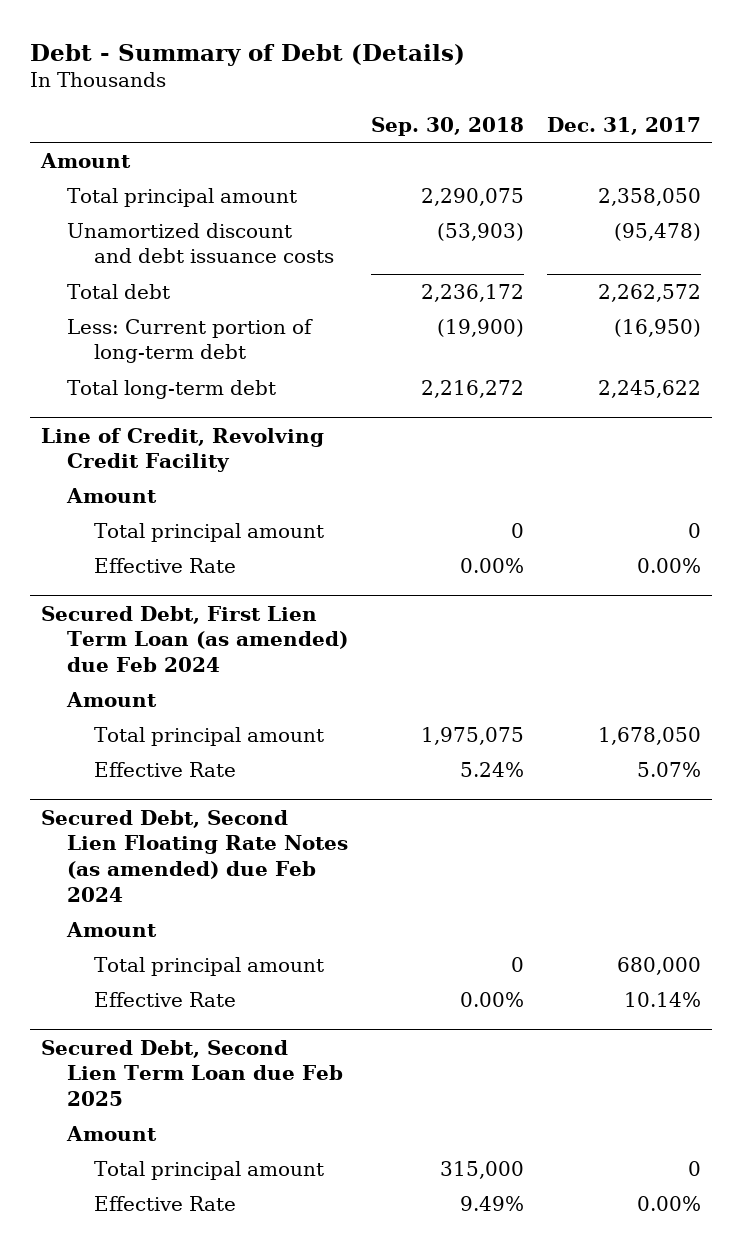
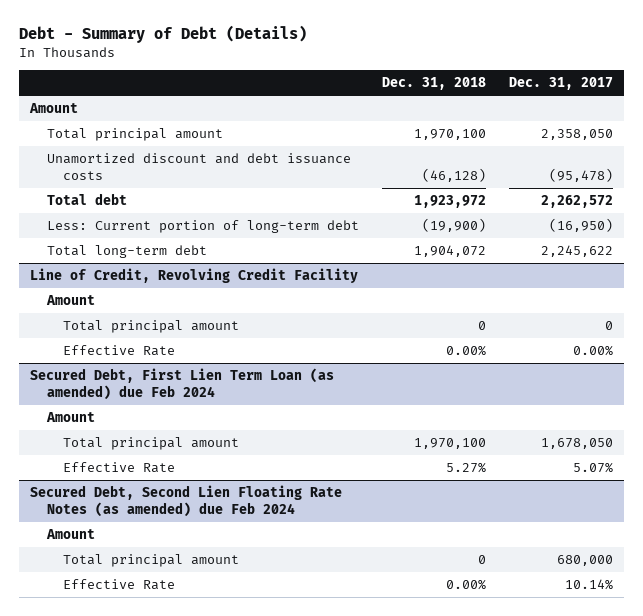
- | Sep. 30, 2018 | Dec. 31, 2017
+ | Dec. 31, 2018 | Dec. 31, 2017
- Secured Debt, Second Lien Term Loan due Feb 2025
- Amount
- Total principal amount | 315,000 | 0
- Effective Rate | 9.49% | 0.00%

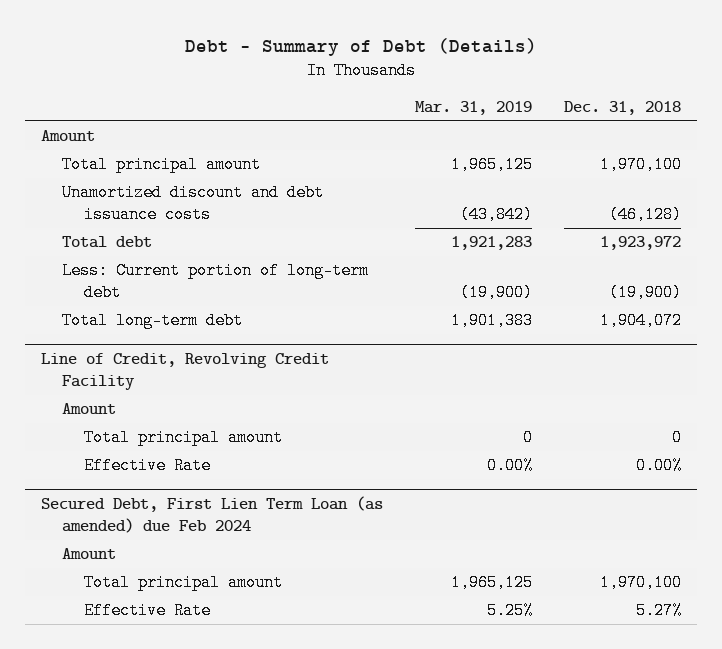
- | Dec. 31, 2018 | Dec. 31, 2017
+ | Mar. 31, 2019 | Dec. 31, 2018
- Secured Debt, Second Lien Floating Rate Notes (as amended) due Feb 2024
- Amount
- Total principal amount | 0 | 680,000
- Effective Rate | 0.00% | 10.14%

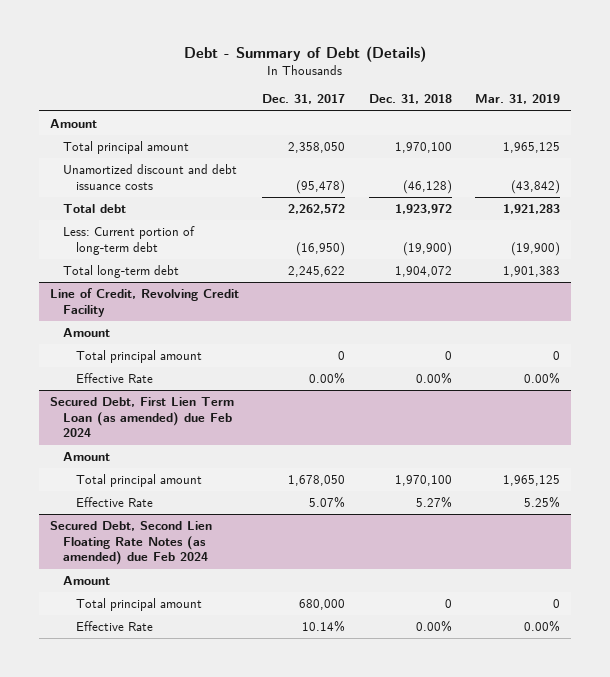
- | Mar. 31, 2019 | Dec. 31, 2018
+ | Dec. 31, 2017 | Dec. 31, 2018 | Mar. 31, 2019
+ Secured Debt, Second Lien Floating Rate Notes (as amended) due Feb 2024
+ Amount
+ Total principal amount | 680,000 | 0 | 0
+ Effective Rate | 10.14% | 0.00% | 0.00%

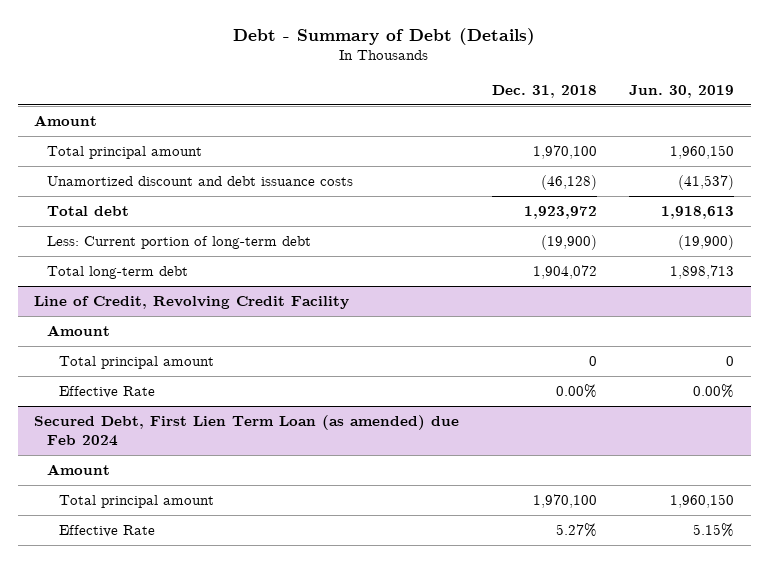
- | Dec. 31, 2017 | Dec. 31, 2018 | Mar. 31, 2019
+ | Dec. 31, 2018 | Jun. 30, 2019
- Secured Debt, Second Lien Floating Rate Notes (as amended) due Feb 2024
- Amount
- Total principal amount | 680,000 | 0 | 0
- Effective Rate | 10.14% | 0.00% | 0.00%

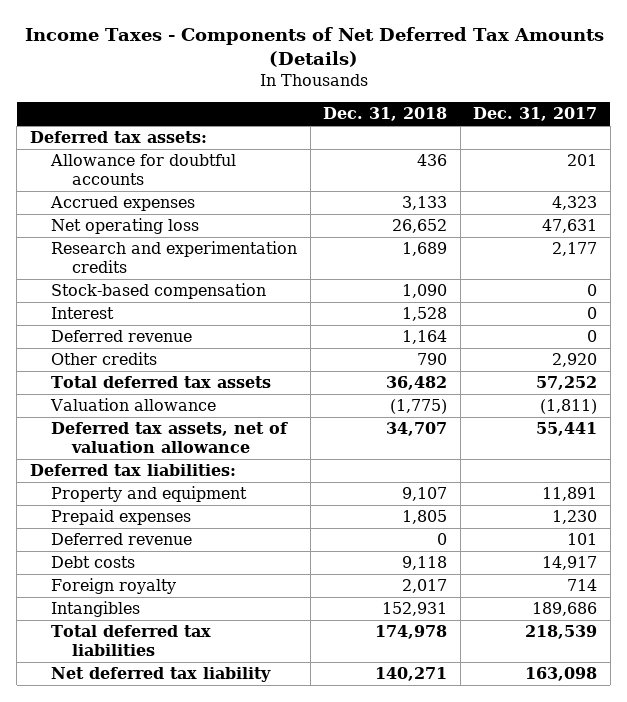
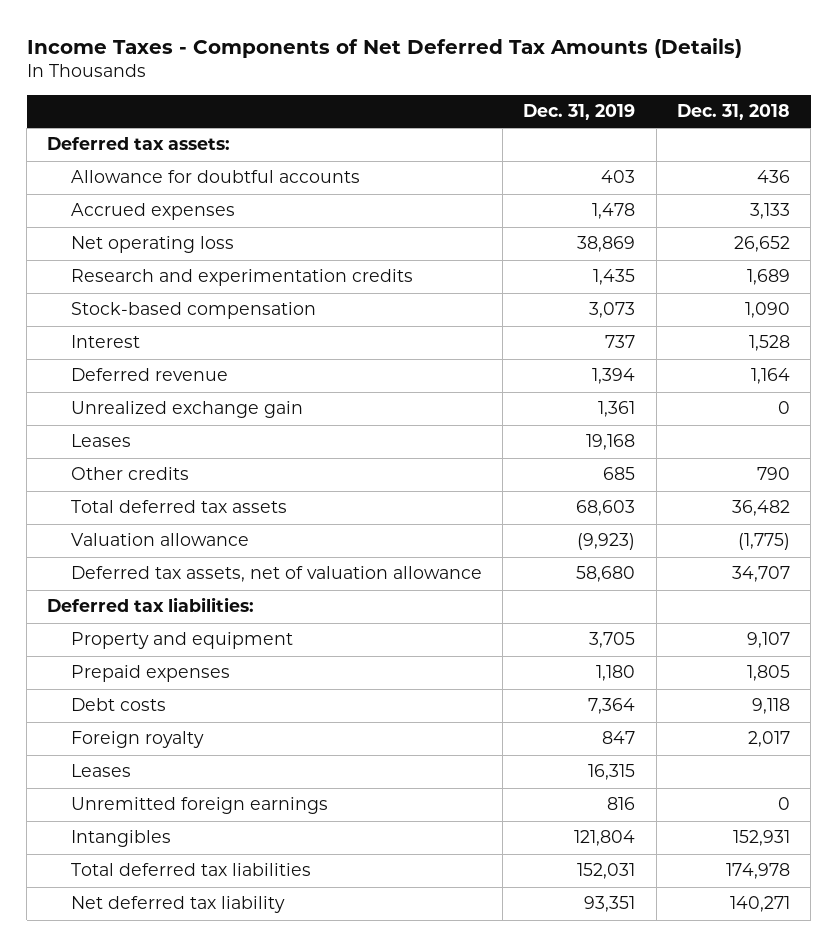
- | Dec. 31, 2018 | Dec. 31, 2017
+ | Dec. 31, 2019 | Dec. 31, 2018
+ Unrealized exchange gain | 1,361 | 0
+ Leases | 19,168 |
- Deferred revenue | 0 | 101
+ Leases | 16,315 |
+ Unremitted foreign earnings | 816 | 0

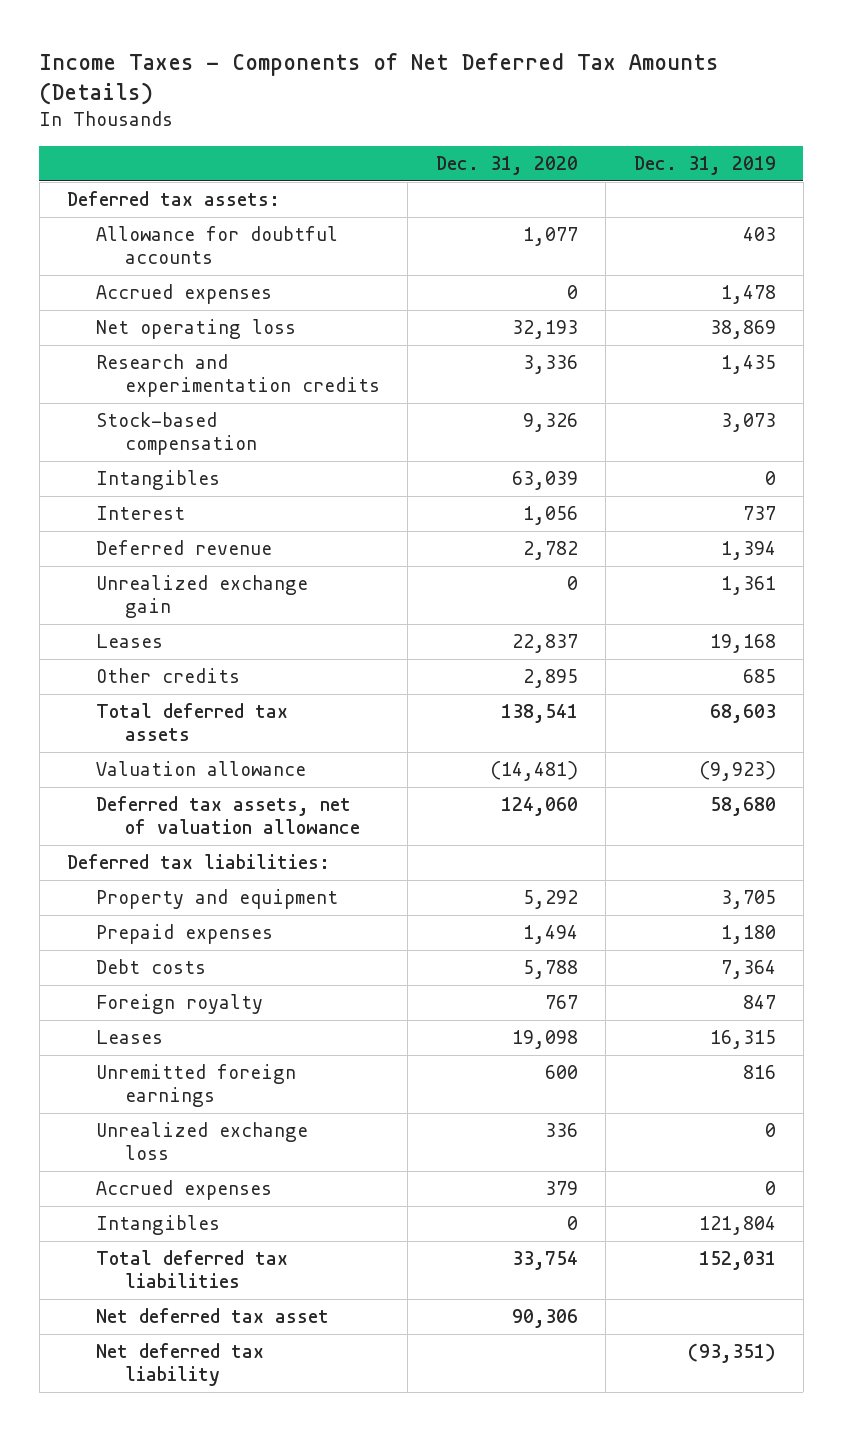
- | Dec. 31, 2019 | Dec. 31, 2018
+ | Dec. 31, 2020 | Dec. 31, 2019
+ Intangibles | 63,039 | 0
+ Unrealized exchange loss | 336 | 0
+ Accrued expenses | 379 | 0
- Net deferred tax liability | 93,351 | 140,271
+ Net deferred tax asset | 90,306 |
+ Net deferred tax liability | | (93,351)

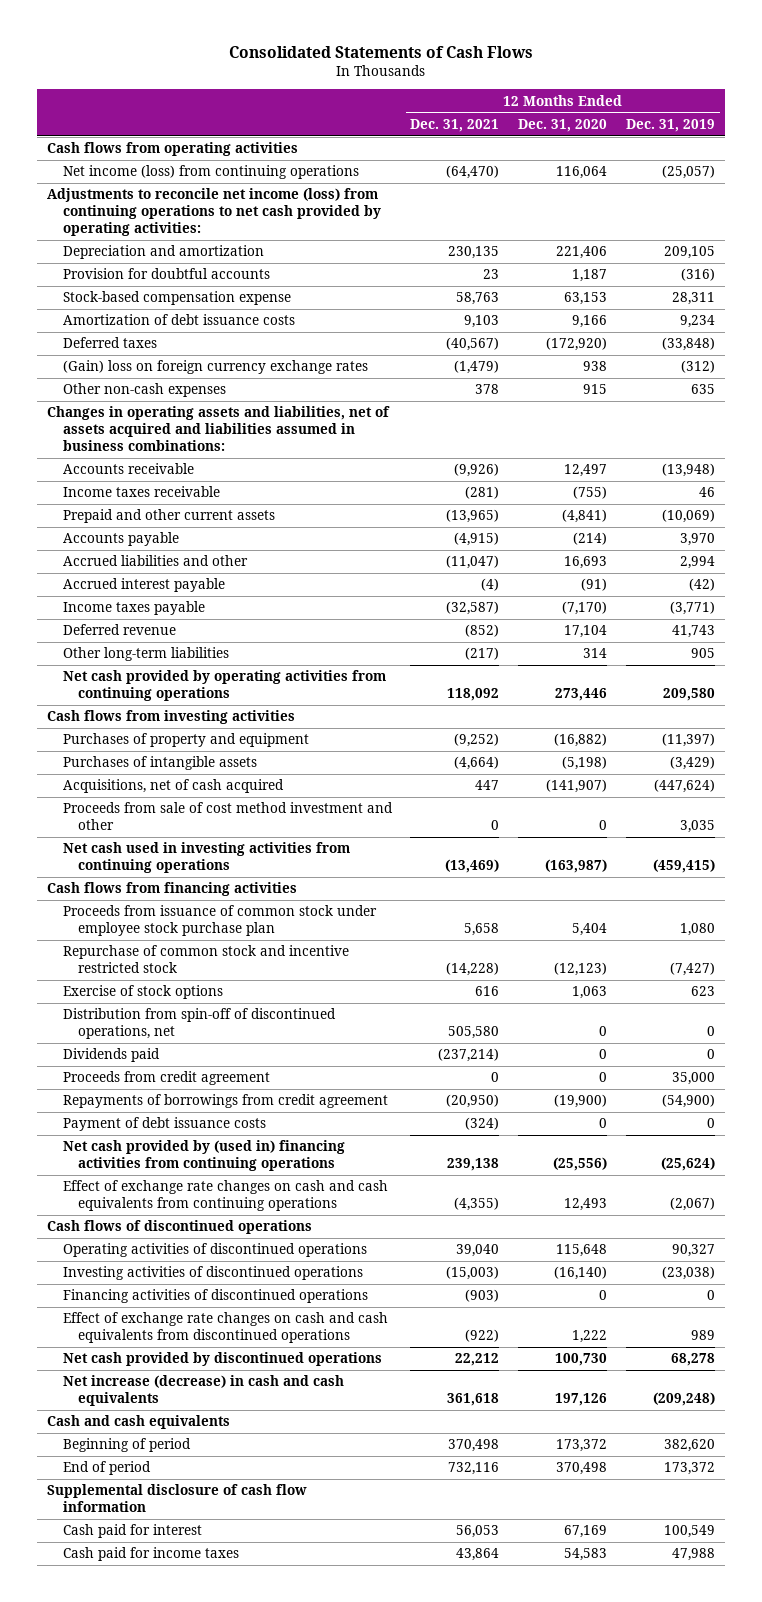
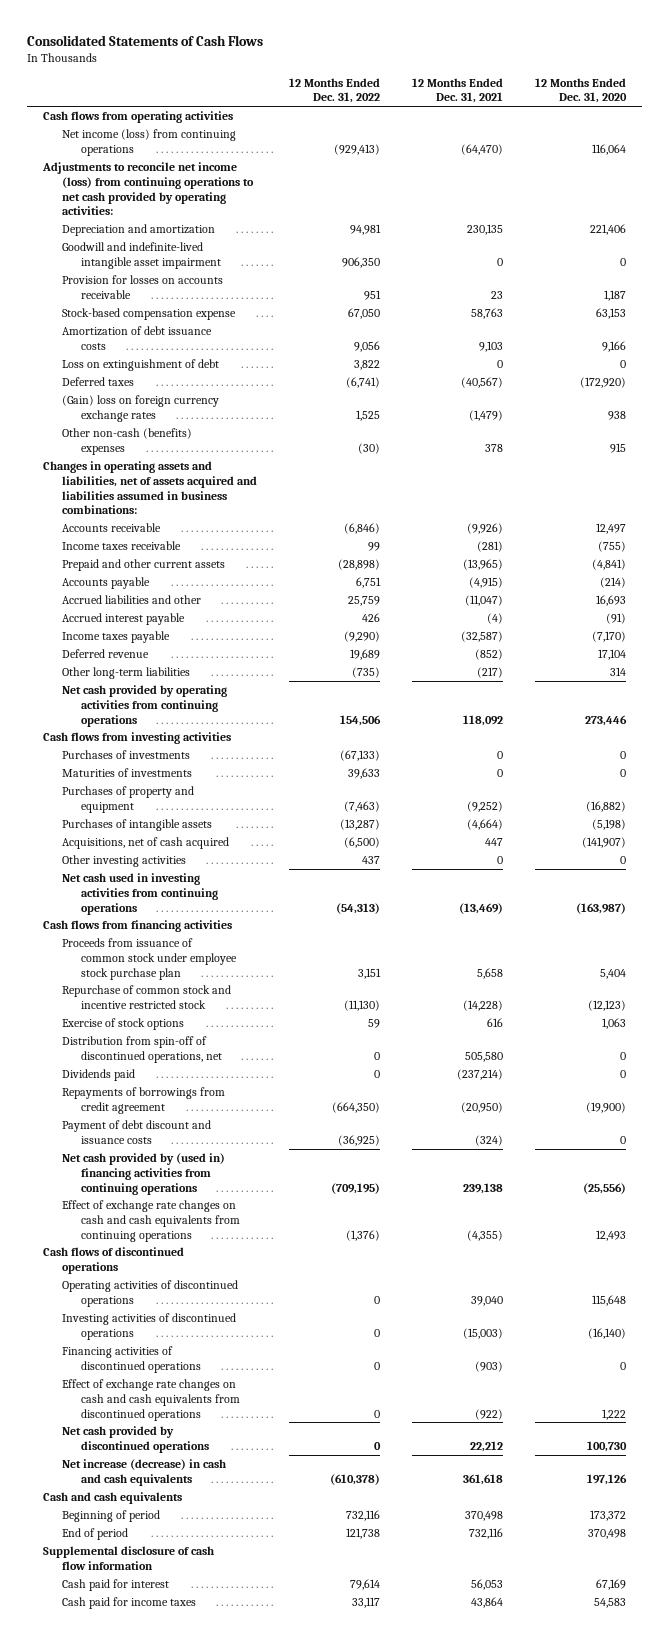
- | 12 Months Ended Dec. 31, 2021 | 12 Months Ended Dec. 31, 2020 | 12 Months Ended Dec. 31, 2019
+ | 12 Months Ended Dec. 31, 2022 | 12 Months Ended Dec. 31, 2021 | 12 Months Ended Dec. 31, 2020
- Provision for doubtful accounts | 23 | 1,187 | (316)
+ Goodwill and indefinite-lived intangible asset impairment | 906,350 | 0 | 0
+ Provision for losses on accounts receivable | 951 | 23 | 1,187
+ Loss on extinguishment of debt | 3,822 | 0 | 0
- Other non-cash expenses | 378 | 915 | 635
+ Other non-cash (benefits) expenses | (30) | 378 | 915
+ Purchases of investments | (67,133) | 0 | 0
+ Maturities of investments | 39,633 | 0 | 0
- Proceeds from sale of cost method investment and other | 0 | 0 | 3,035
+ Other investing activities | 437 | 0 | 0
- Proceeds from credit agreement | 0 | 0 | 35,000
- Payment of debt issuance costs | (324) | 0 | 0
+ Payment of debt discount and issuance costs | (36,925) | (324) | 0

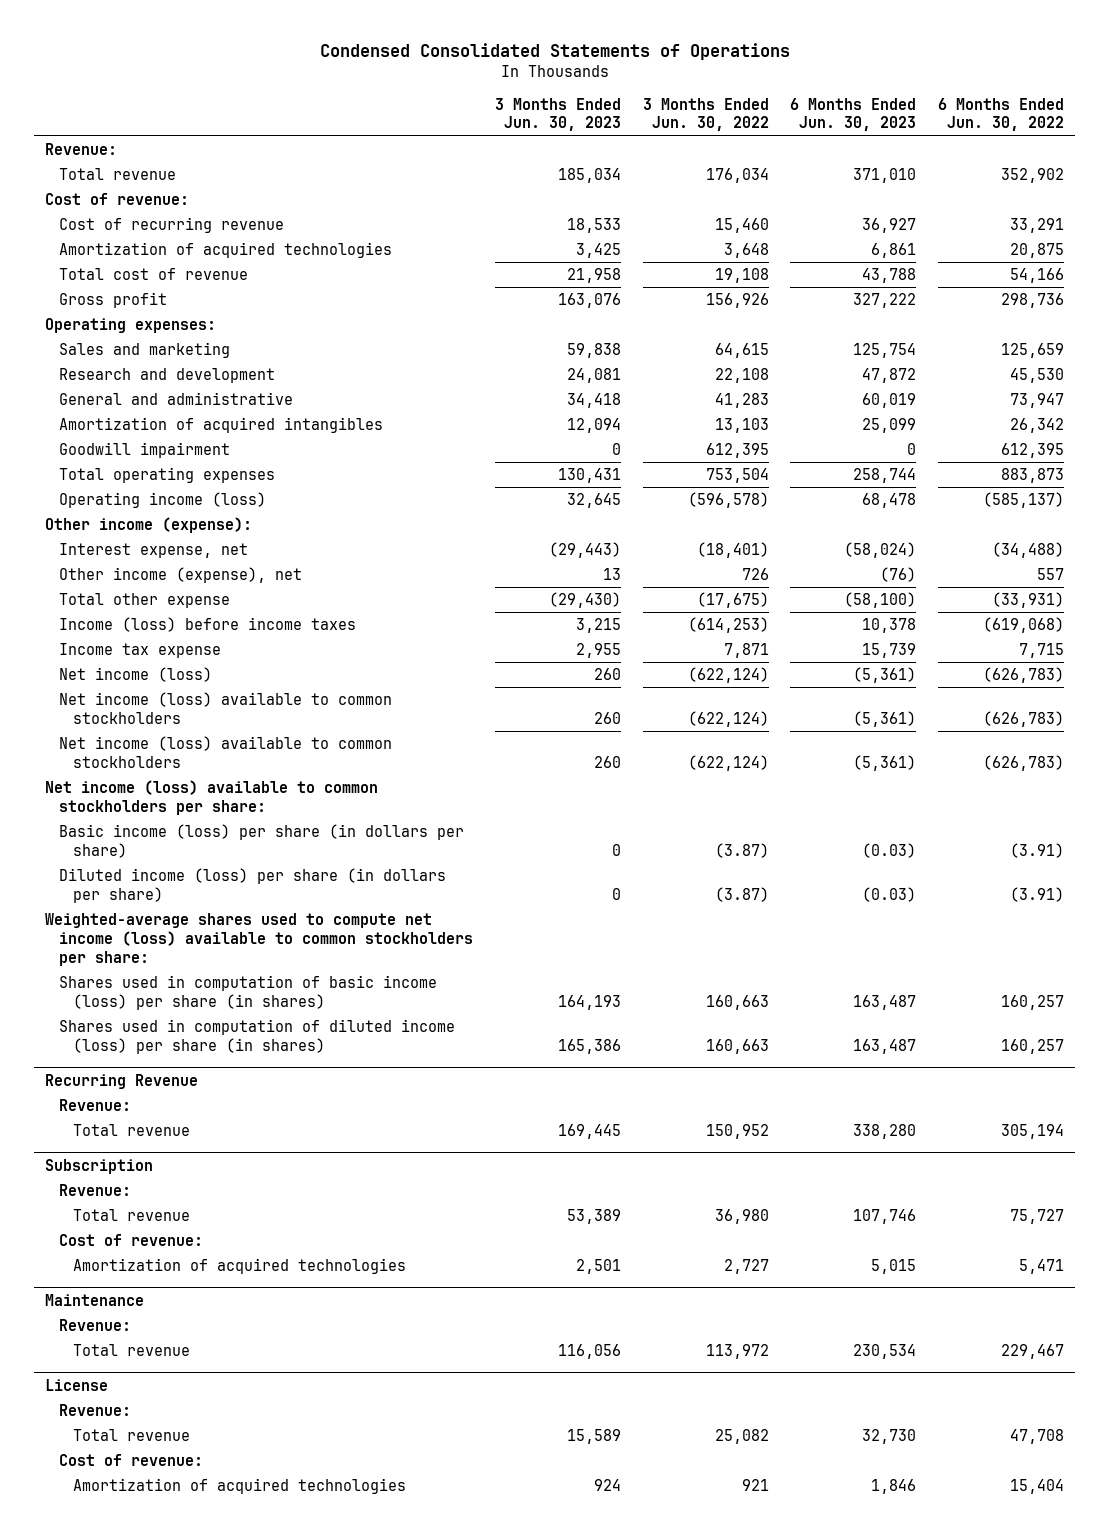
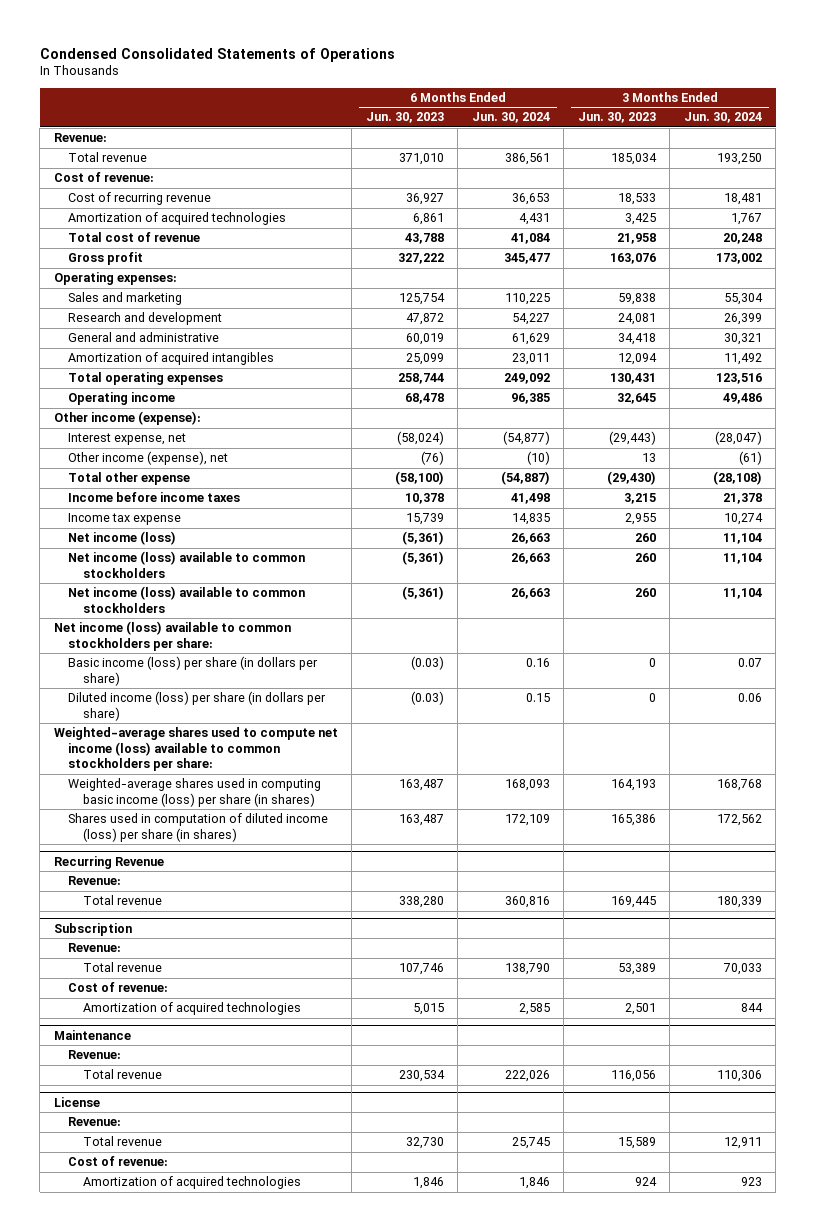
- | 3 Months Ended Jun. 30, 2023 | 3 Months Ended Jun. 30, 2022 | 6 Months Ended Jun. 30, 2023 | 6 Months Ended Jun. 30, 2022
+ | 6 Months Ended Jun. 30, 2023 | 6 Months Ended Jun. 30, 2024 | 3 Months Ended Jun. 30, 2023 | 3 Months Ended Jun. 30, 2024
- Goodwill impairment | 0 | 612,395 | 0 | 612,395
- Operating income (loss) | 32,645 | (596,578) | 68,478 | (585,137)
+ Operating income | 68,478 | 96,385 | 32,645 | 49,486
- Income (loss) before income taxes | 3,215 | (614,253) | 10,378 | (619,068)
+ Income before income taxes | 10,378 | 41,498 | 3,215 | 21,378
- Shares used in computation of basic income (loss) per share (in shares) | 164,193 | 160,663 | 163,487 | 160,257
+ Weighted-average shares used in computing basic income (loss) per share (in shares) | 163,487 | 168,093 | 164,193 | 168,768

